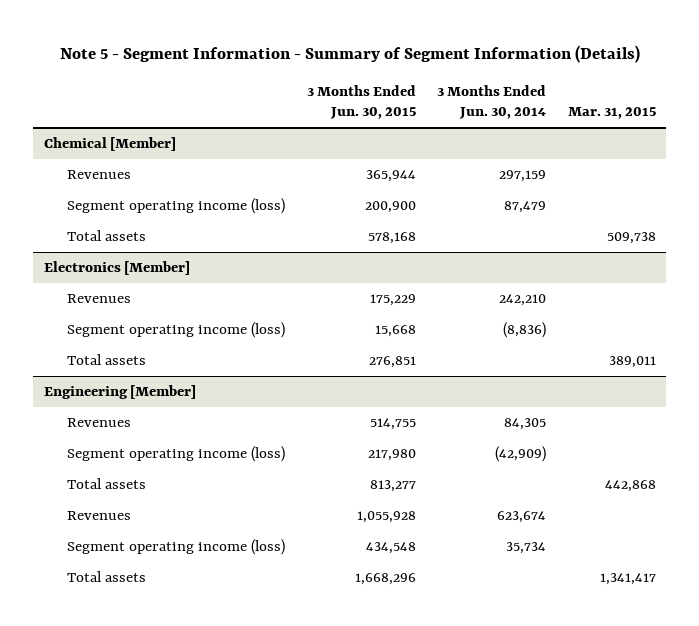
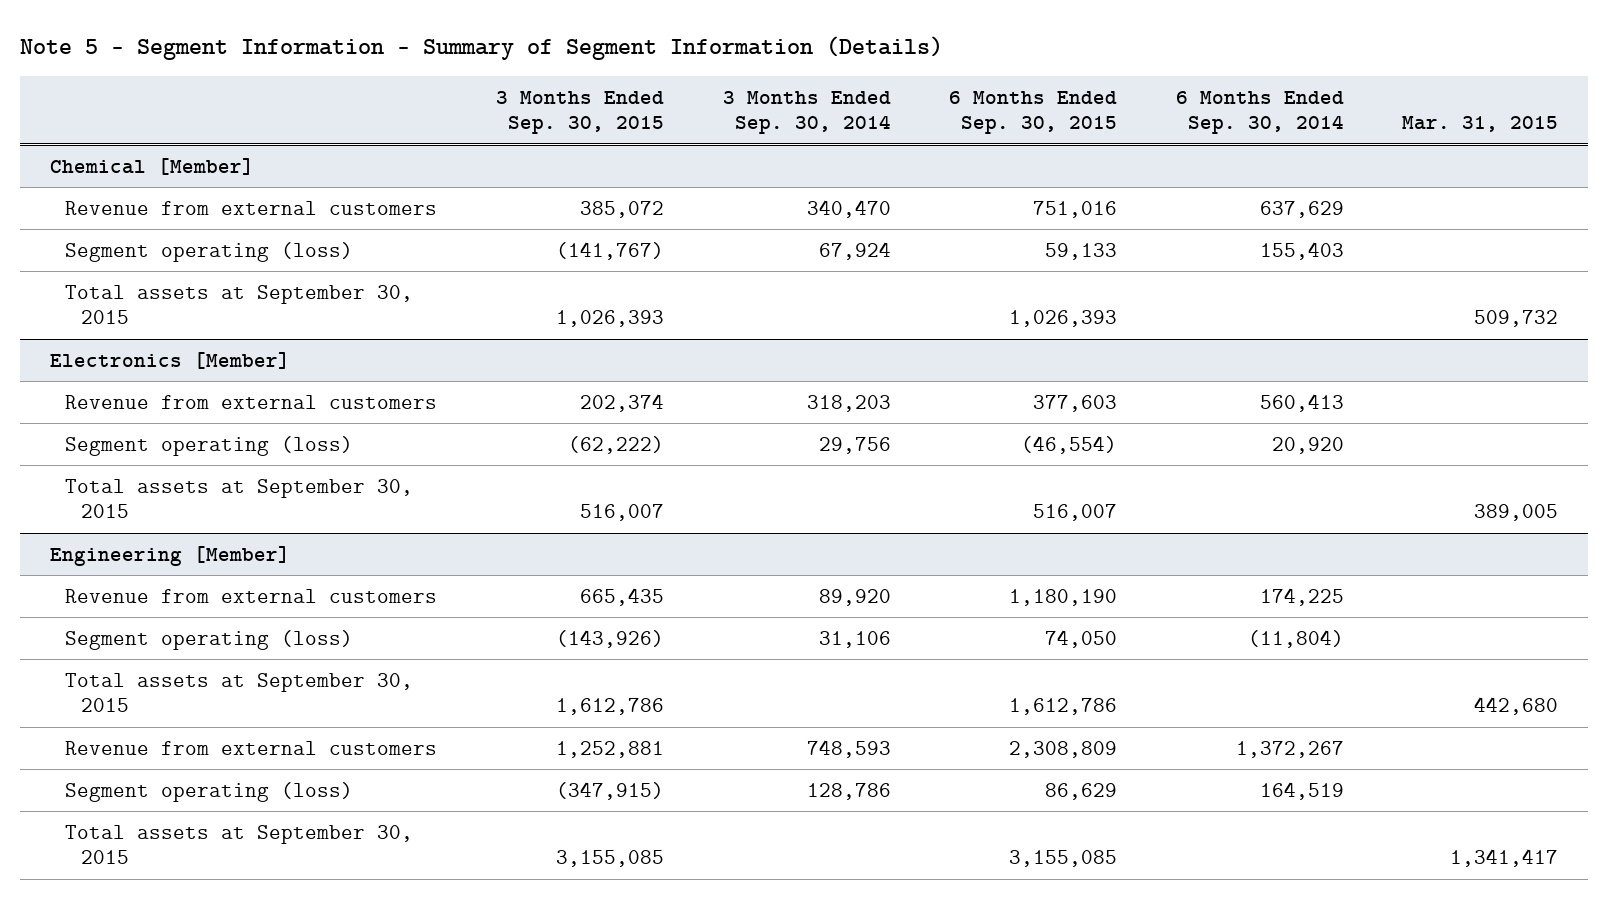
- | 3 Months Ended Jun. 30, 2015 | 3 Months Ended Jun. 30, 2014 | Mar. 31, 2015
+ | 3 Months Ended Sep. 30, 2015 | 3 Months Ended Sep. 30, 2014 | 6 Months Ended Sep. 30, 2015 | 6 Months Ended Sep. 30, 2014 | Mar. 31, 2015
@ Chemical [Member]
- Revenues | 365,944 | 297,159 |
- Segment operating income (loss) | 200,900 | 87,479 |
- Total assets | 578,168 | | 509,738
+ Revenue from external customers | 385,072 | 340,470 | 751,016 | 637,629 |
+ Segment operating (loss) | (141,767) | 67,924 | 59,133 | 155,403 |
+ Total assets at September 30, 2015 | 1,026,393 | | 1,026,393 | | 509,732
@ Electronics [Member]
- Revenues | 175,229 | 242,210 |
- Segment operating income (loss) | 15,668 | (8,836) |
- Total assets | 276,851 | | 389,011
+ Revenue from external customers | 202,374 | 318,203 | 377,603 | 560,413 |
+ Segment operating (loss) | (62,222) | 29,756 | (46,554) | 20,920 |
+ Total assets at September 30, 2015 | 516,007 | | 516,007 | | 389,005
@ Engineering [Member]
- Revenues | 514,755 | 84,305 |
- Segment operating income (loss) | 217,980 | (42,909) |
- Total assets | 813,277 | | 442,868
- Revenues | 1,055,928 | 623,674 |
- Segment operating income (loss) | 434,548 | 35,734 |
- Total assets | 1,668,296 | | 1,341,417
+ Revenue from external customers | 665,435 | 89,920 | 1,180,190 | 174,225 |
+ Segment operating (loss) | (143,926) | 31,106 | 74,050 | (11,804) |
+ Total assets at September 30, 2015 | 1,612,786 | | 1,612,786 | | 442,680
+ Revenue from external customers | 1,252,881 | 748,593 | 2,308,809 | 1,372,267 |
+ Segment operating (loss) | (347,915) | 128,786 | 86,629 | 164,519 |
+ Total assets at September 30, 2015 | 3,155,085 | | 3,155,085 | | 1,341,417

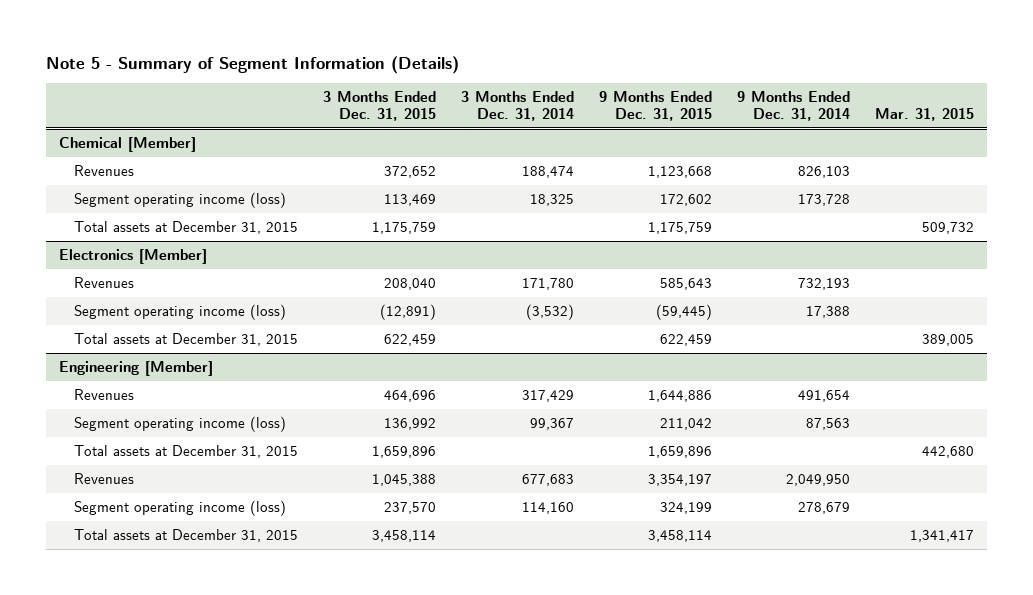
- Note 5 - Segment Information - Summary of Segment Information (Details)
+ Note 5 - Summary of Segment Information (Details)
- | 3 Months Ended Sep. 30, 2015 | 3 Months Ended Sep. 30, 2014 | 6 Months Ended Sep. 30, 2015 | 6 Months Ended Sep. 30, 2014 | Mar. 31, 2015
+ | 3 Months Ended Dec. 31, 2015 | 3 Months Ended Dec. 31, 2014 | 9 Months Ended Dec. 31, 2015 | 9 Months Ended Dec. 31, 2014 | Mar. 31, 2015
@ Chemical [Member]
- Revenue from external customers | 385,072 | 340,470 | 751,016 | 637,629 |
- Segment operating (loss) | (141,767) | 67,924 | 59,133 | 155,403 |
- Total assets at September 30, 2015 | 1,026,393 | | 1,026,393 | | 509,732
+ Revenues | 372,652 | 188,474 | 1,123,668 | 826,103 |
+ Segment operating income (loss) | 113,469 | 18,325 | 172,602 | 173,728 |
+ Total assets at December 31, 2015 | 1,175,759 | | 1,175,759 | | 509,732
@ Electronics [Member]
- Revenue from external customers | 202,374 | 318,203 | 377,603 | 560,413 |
- Segment operating (loss) | (62,222) | 29,756 | (46,554) | 20,920 |
- Total assets at September 30, 2015 | 516,007 | | 516,007 | | 389,005
+ Revenues | 208,040 | 171,780 | 585,643 | 732,193 |
+ Segment operating income (loss) | (12,891) | (3,532) | (59,445) | 17,388 |
+ Total assets at December 31, 2015 | 622,459 | | 622,459 | | 389,005
@ Engineering [Member]
- Revenue from external customers | 665,435 | 89,920 | 1,180,190 | 174,225 |
- Segment operating (loss) | (143,926) | 31,106 | 74,050 | (11,804) |
- Total assets at September 30, 2015 | 1,612,786 | | 1,612,786 | | 442,680
- Revenue from external customers | 1,252,881 | 748,593 | 2,308,809 | 1,372,267 |
- Segment operating (loss) | (347,915) | 128,786 | 86,629 | 164,519 |
- Total assets at September 30, 2015 | 3,155,085 | | 3,155,085 | | 1,341,417
+ Revenues | 464,696 | 317,429 | 1,644,886 | 491,654 |
+ Segment operating income (loss) | 136,992 | 99,367 | 211,042 | 87,563 |
+ Total assets at December 31, 2015 | 1,659,896 | | 1,659,896 | | 442,680
+ Revenues | 1,045,388 | 677,683 | 3,354,197 | 2,049,950 |
+ Segment operating income (loss) | 237,570 | 114,160 | 324,199 | 278,679 |
+ Total assets at December 31, 2015 | 3,458,114 | | 3,458,114 | | 1,341,417

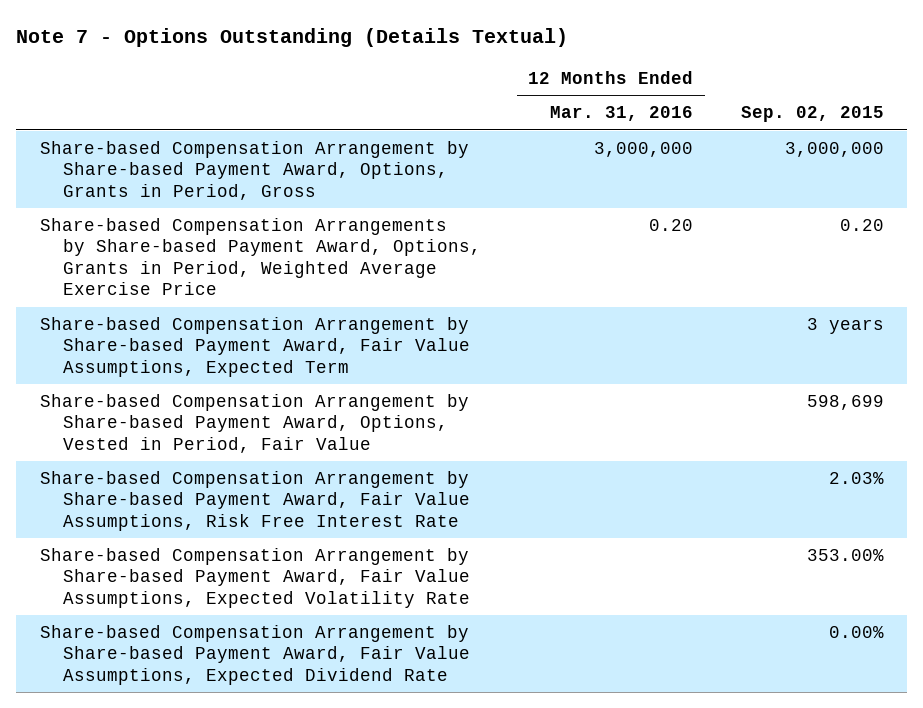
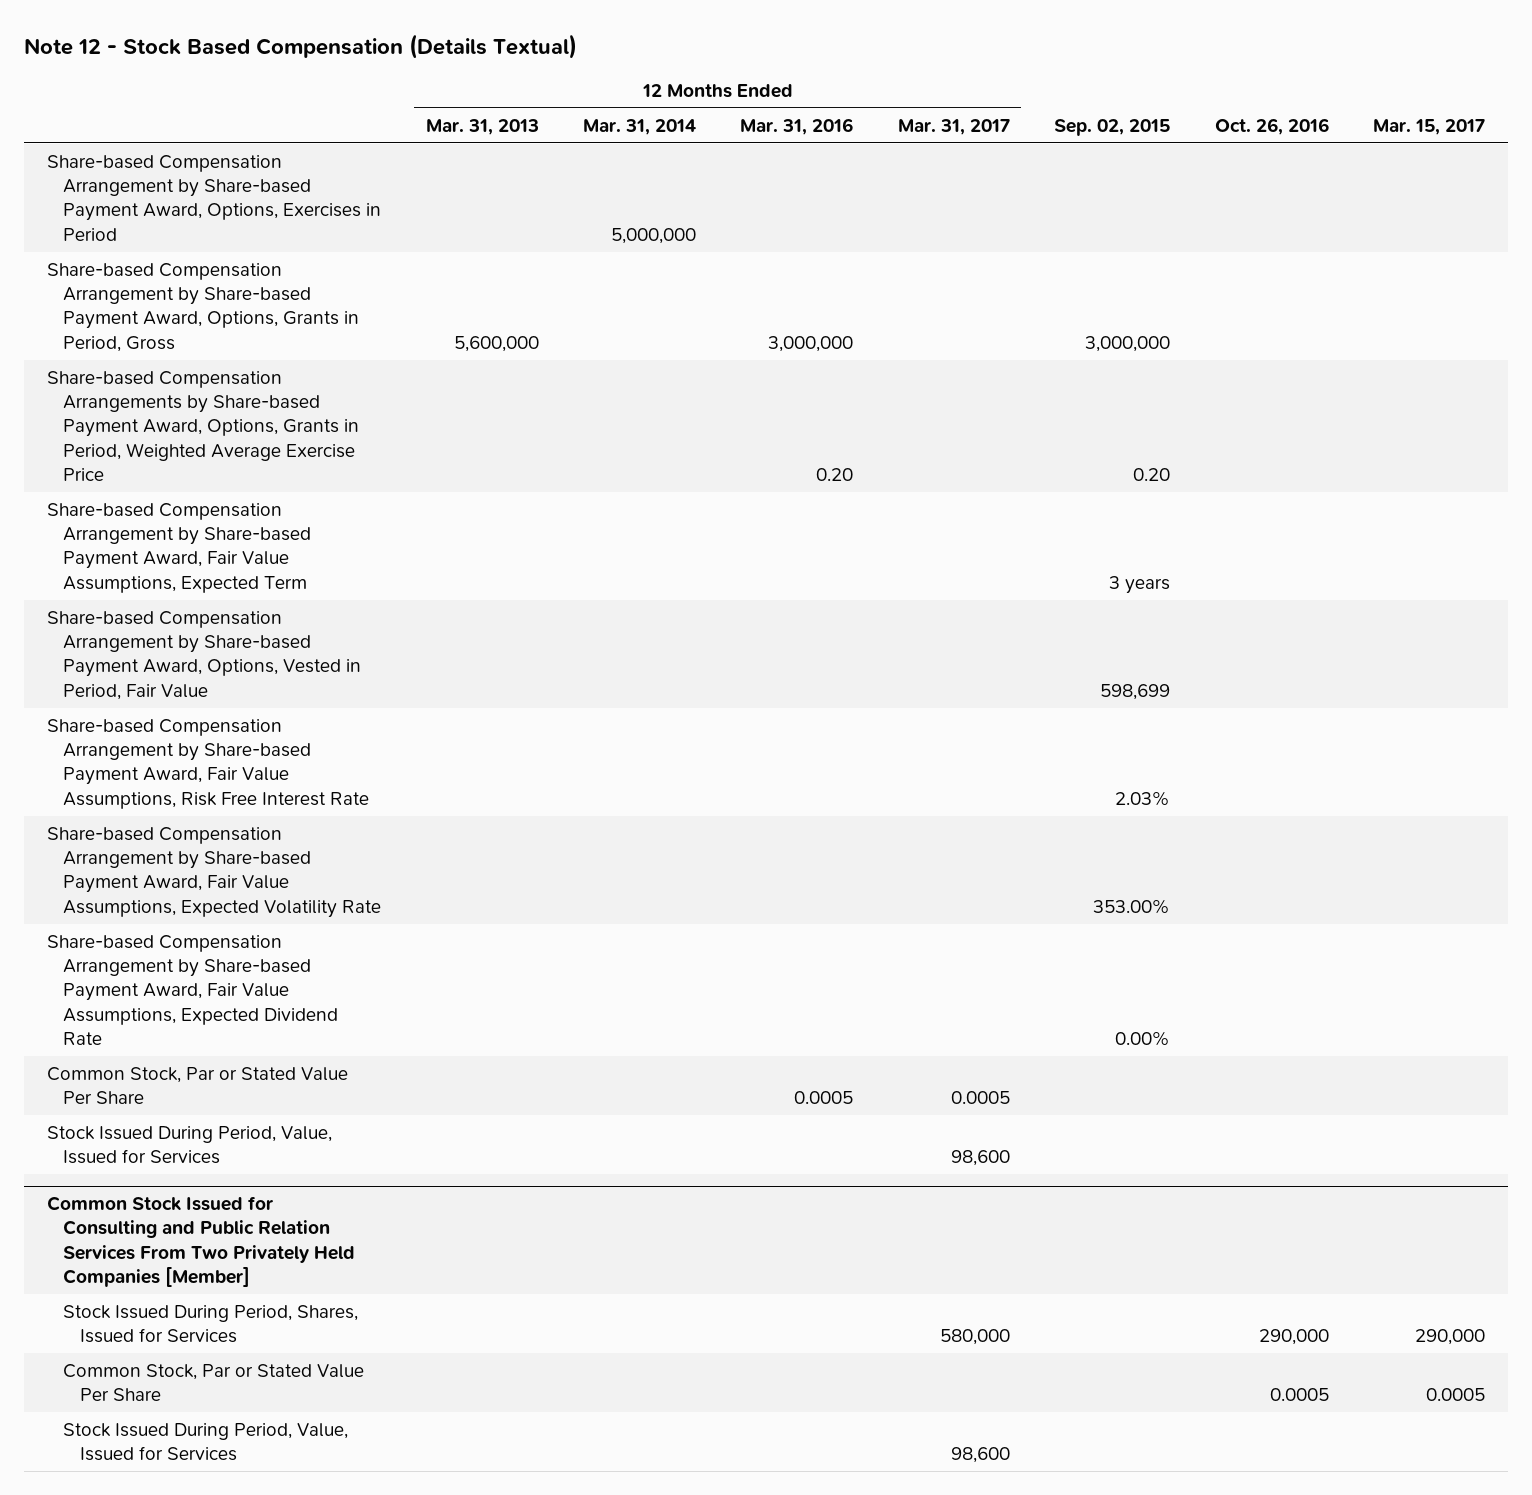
- Note 7 - Options Outstanding (Details Textual)
+ Note 12 - Stock Based Compensation (Details Textual)
- | 12 Months Ended Mar. 31, 2016 | Sep. 02, 2015
+ | 12 Months Ended Mar. 31, 2013 | 12 Months Ended Mar. 31, 2014 | 12 Months Ended Mar. 31, 2016 | 12 Months Ended Mar. 31, 2017 | Sep. 02, 2015 | Oct. 26, 2016 | Mar. 15, 2017
+ Share-based Compensation Arrangement by Share-based Payment Award, Options, Exercises in Period | | 5,000,000 | | | | |
+ Common Stock, Par or Stated Value Per Share | | | 0.0005 | 0.0005 | | |
+ Stock Issued During Period, Value, Issued for Services | | | | 98,600 | | |
+ Common Stock Issued for Consulting and Public Relation Services From Two Privately Held Companies [Member]
+ Stock Issued During Period, Shares, Issued for Services | | | | 580,000 | | 290,000 | 290,000
+ Common Stock, Par or Stated Value Per Share | | | | | | 0.0005 | 0.0005
+ Stock Issued During Period, Value, Issued for Services | | | | 98,600 | | |

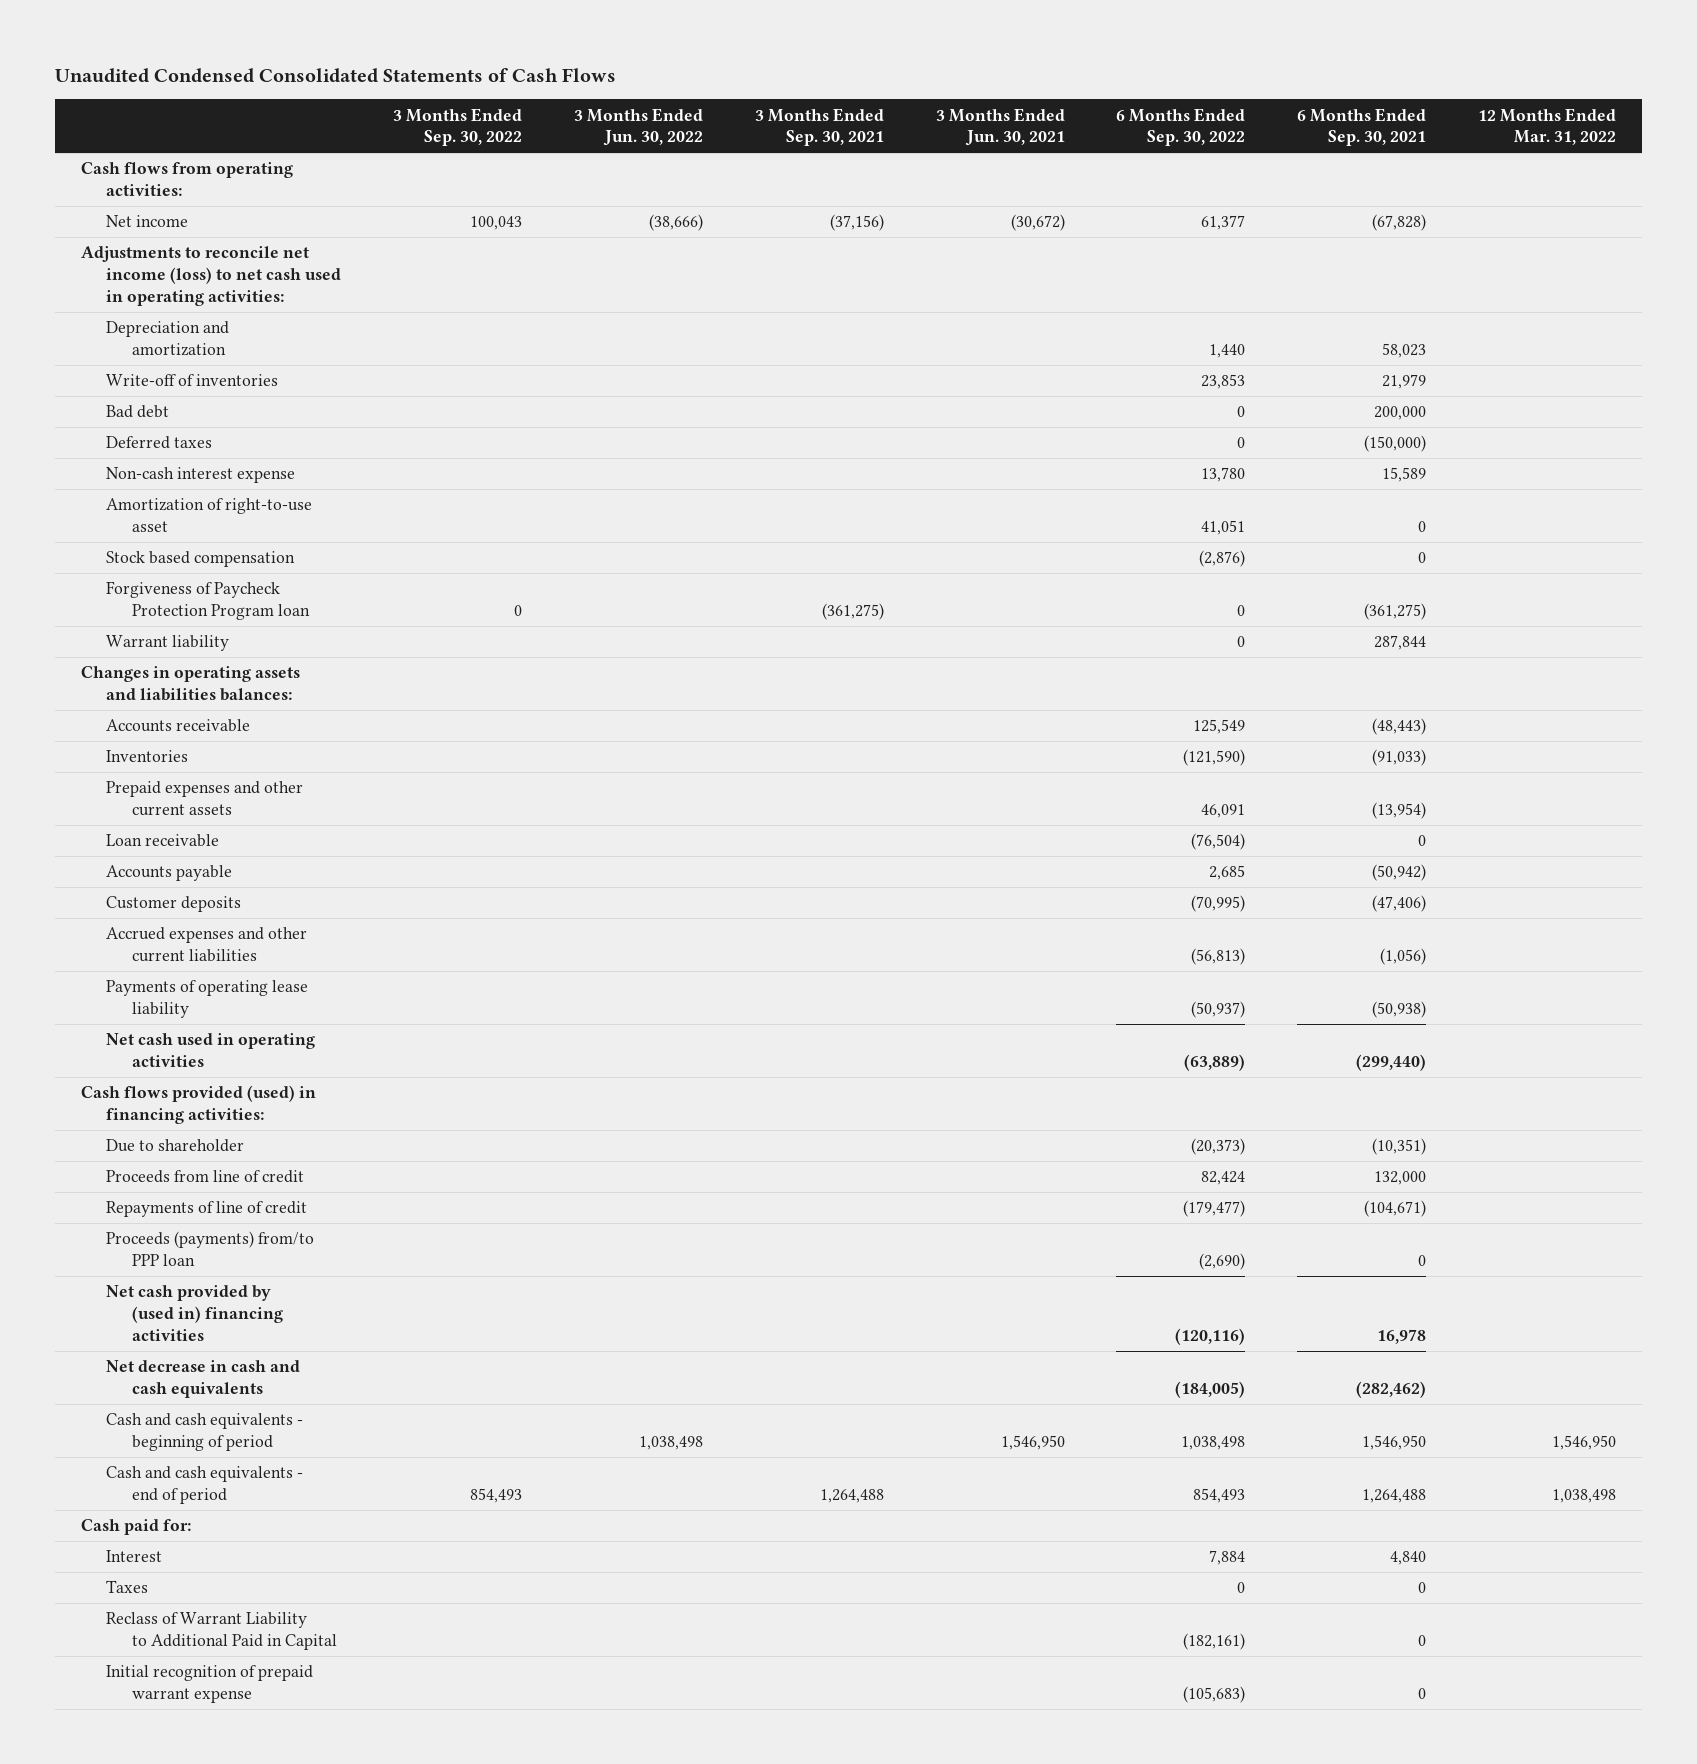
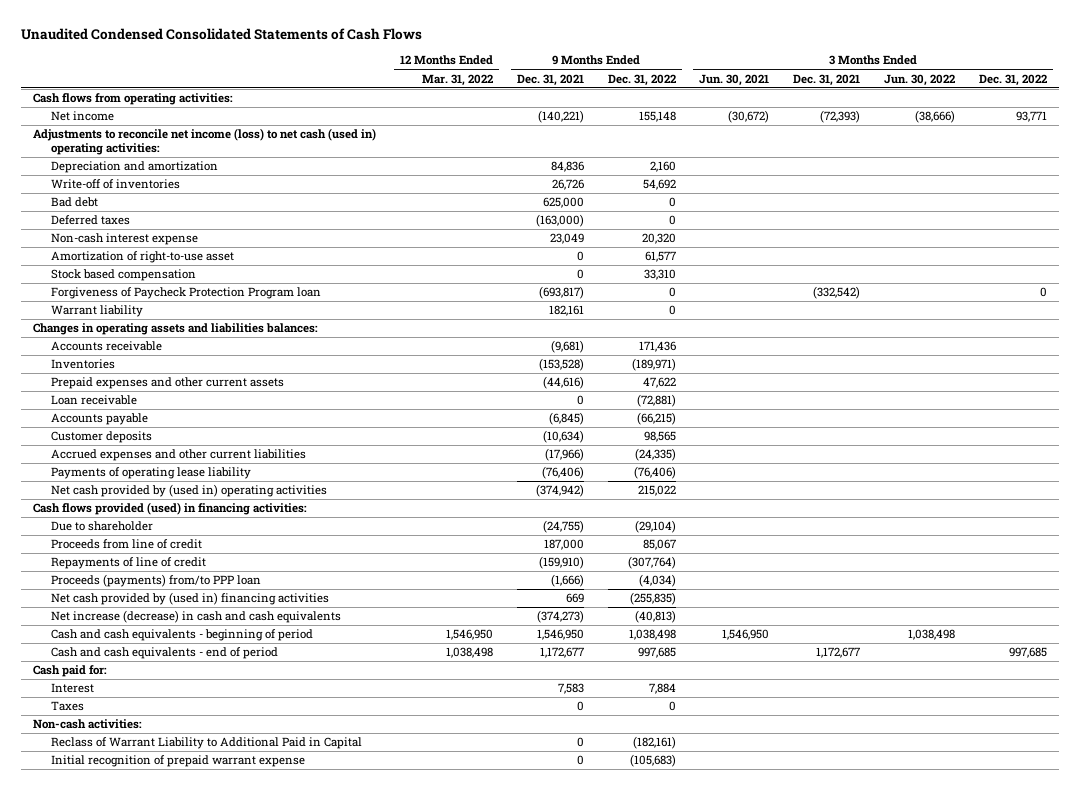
- | 3 Months Ended Sep. 30, 2022 | 3 Months Ended Jun. 30, 2022 | 3 Months Ended Sep. 30, 2021 | 3 Months Ended Jun. 30, 2021 | 6 Months Ended Sep. 30, 2022 | 6 Months Ended Sep. 30, 2021 | 12 Months Ended Mar. 31, 2022
+ | 12 Months Ended Mar. 31, 2022 | 9 Months Ended Dec. 31, 2021 | 9 Months Ended Dec. 31, 2022 | 3 Months Ended Jun. 30, 2021 | 3 Months Ended Dec. 31, 2021 | 3 Months Ended Jun. 30, 2022 | 3 Months Ended Dec. 31, 2022
- Adjustments to reconcile net income (loss) to net cash used in operating activities:
+ Adjustments to reconcile net income (loss) to net cash (used in) operating activities:
- Net cash used in operating activities | | | | | (63,889) | (299,440) |
+ Net cash provided by (used in) operating activities | | (374,942) | 215,022 | | | |
- Net decrease in cash and cash equivalents | | | | | (184,005) | (282,462) |
+ Net increase (decrease) in cash and cash equivalents | | (374,273) | (40,813) | | | |
+ Non-cash activities:

